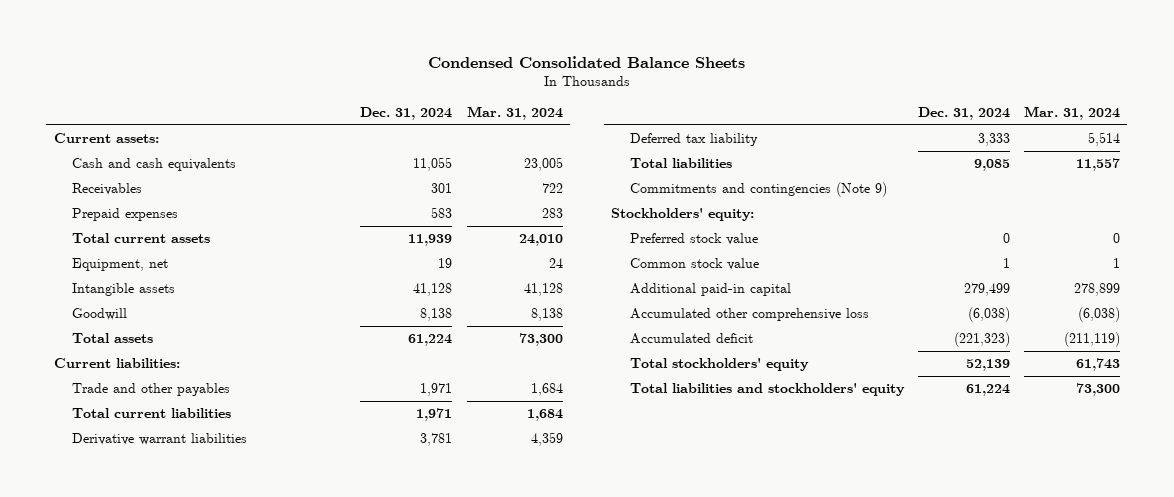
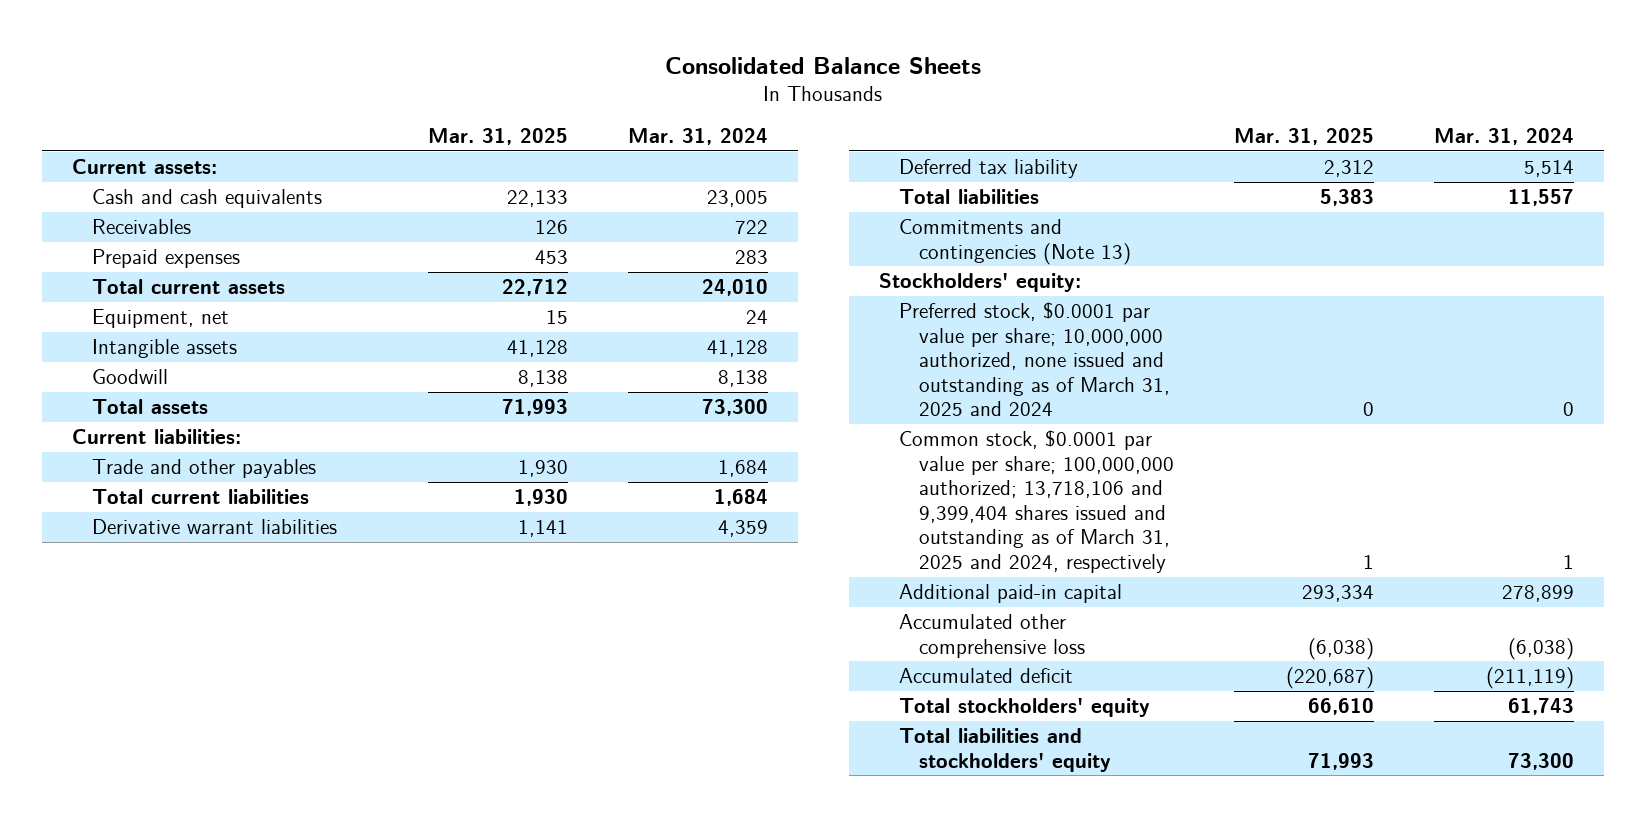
- Condensed Consolidated Balance Sheets
+ Consolidated Balance Sheets
- | Dec. 31, 2024 | Mar. 31, 2024
+ | Mar. 31, 2025 | Mar. 31, 2024
- Commitments and contingencies (Note 9)
+ Commitments and contingencies (Note 13)
- Preferred stock value | 0 | 0
- Common stock value | 1 | 1
+ Preferred stock, $0.0001 par value per share; 10,000,000 authorized, none issued and outstanding as of March 31, 2025 and 2024 | 0 | 0
+ Common stock, $0.0001 par value per share; 100,000,000 authorized; 13,718,106 and 9,399,404 shares issued and outstanding as of March 31, 2025 and 2024, respectively | 1 | 1

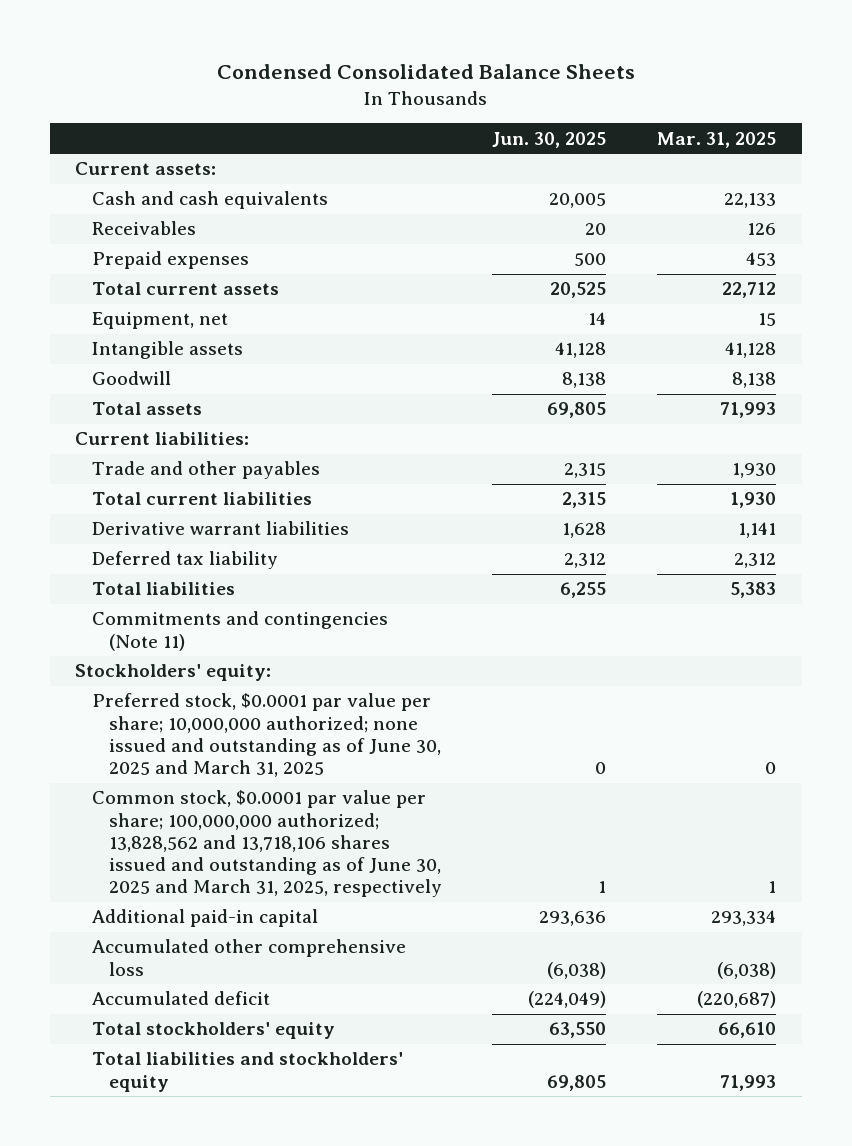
- Consolidated Balance Sheets
+ Condensed Consolidated Balance Sheets
- | Mar. 31, 2025 | Mar. 31, 2024
+ | Jun. 30, 2025 | Mar. 31, 2025
- Commitments and contingencies (Note 13)
+ Commitments and contingencies (Note 11)
- Preferred stock, $0.0001 par value per share; 10,000,000 authorized, none issued and outstanding as of March 31, 2025 and 2024 | 0 | 0
- Common stock, $0.0001 par value per share; 100,000,000 authorized; 13,718,106 and 9,399,404 shares issued and outstanding as of March 31, 2025 and 2024, respectively | 1 | 1
+ Preferred stock, $0.0001 par value per share; 10,000,000 authorized; none issued and outstanding as of June 30, 2025 and March 31, 2025 | 0 | 0
+ Common stock, $0.0001 par value per share; 100,000,000 authorized; 13,828,562 and 13,718,106 shares issued and outstanding as of June 30, 2025 and March 31, 2025, respectively | 1 | 1

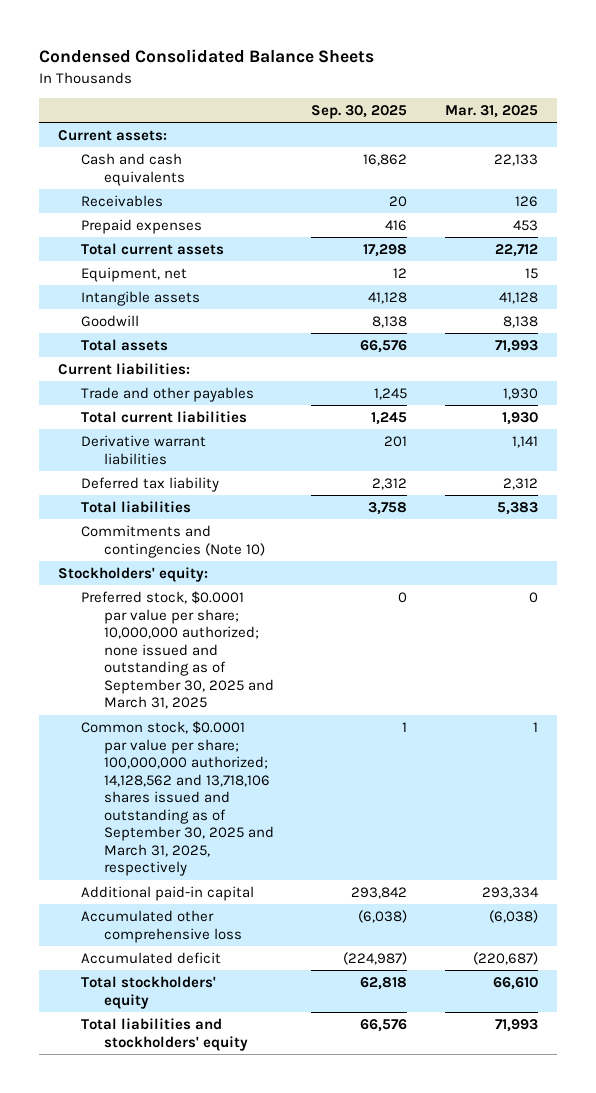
- | Jun. 30, 2025 | Mar. 31, 2025
+ | Sep. 30, 2025 | Mar. 31, 2025
- Commitments and contingencies (Note 11)
+ Commitments and contingencies (Note 10)
- Preferred stock, $0.0001 par value per share; 10,000,000 authorized; none issued and outstanding as of June 30, 2025 and March 31, 2025 | 0 | 0
- Common stock, $0.0001 par value per share; 100,000,000 authorized; 13,828,562 and 13,718,106 shares issued and outstanding as of June 30, 2025 and March 31, 2025, respectively | 1 | 1
+ Preferred stock, $0.0001 par value per share; 10,000,000 authorized; none issued and outstanding as of September 30, 2025 and March 31, 2025 | 0 | 0
+ Common stock, $0.0001 par value per share; 100,000,000 authorized; 14,128,562 and 13,718,106 shares issued and outstanding as of September 30, 2025 and March 31, 2025, respectively | 1 | 1

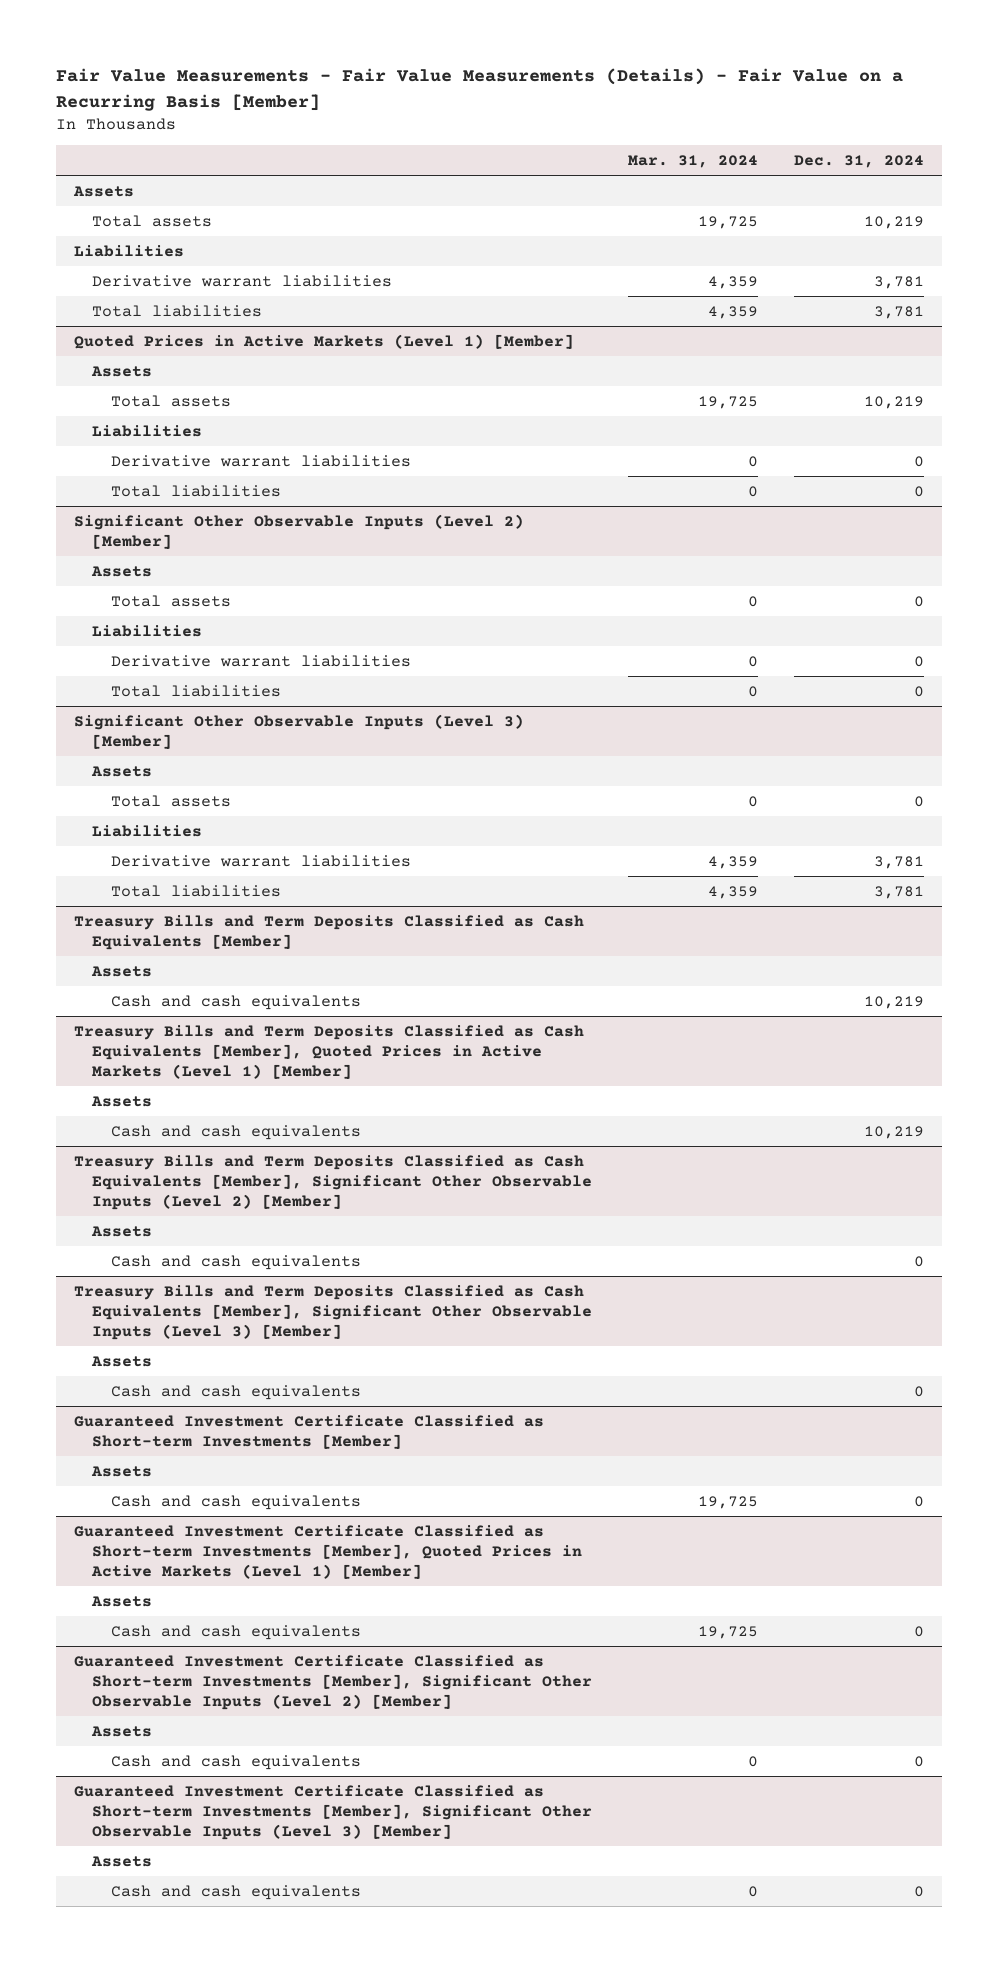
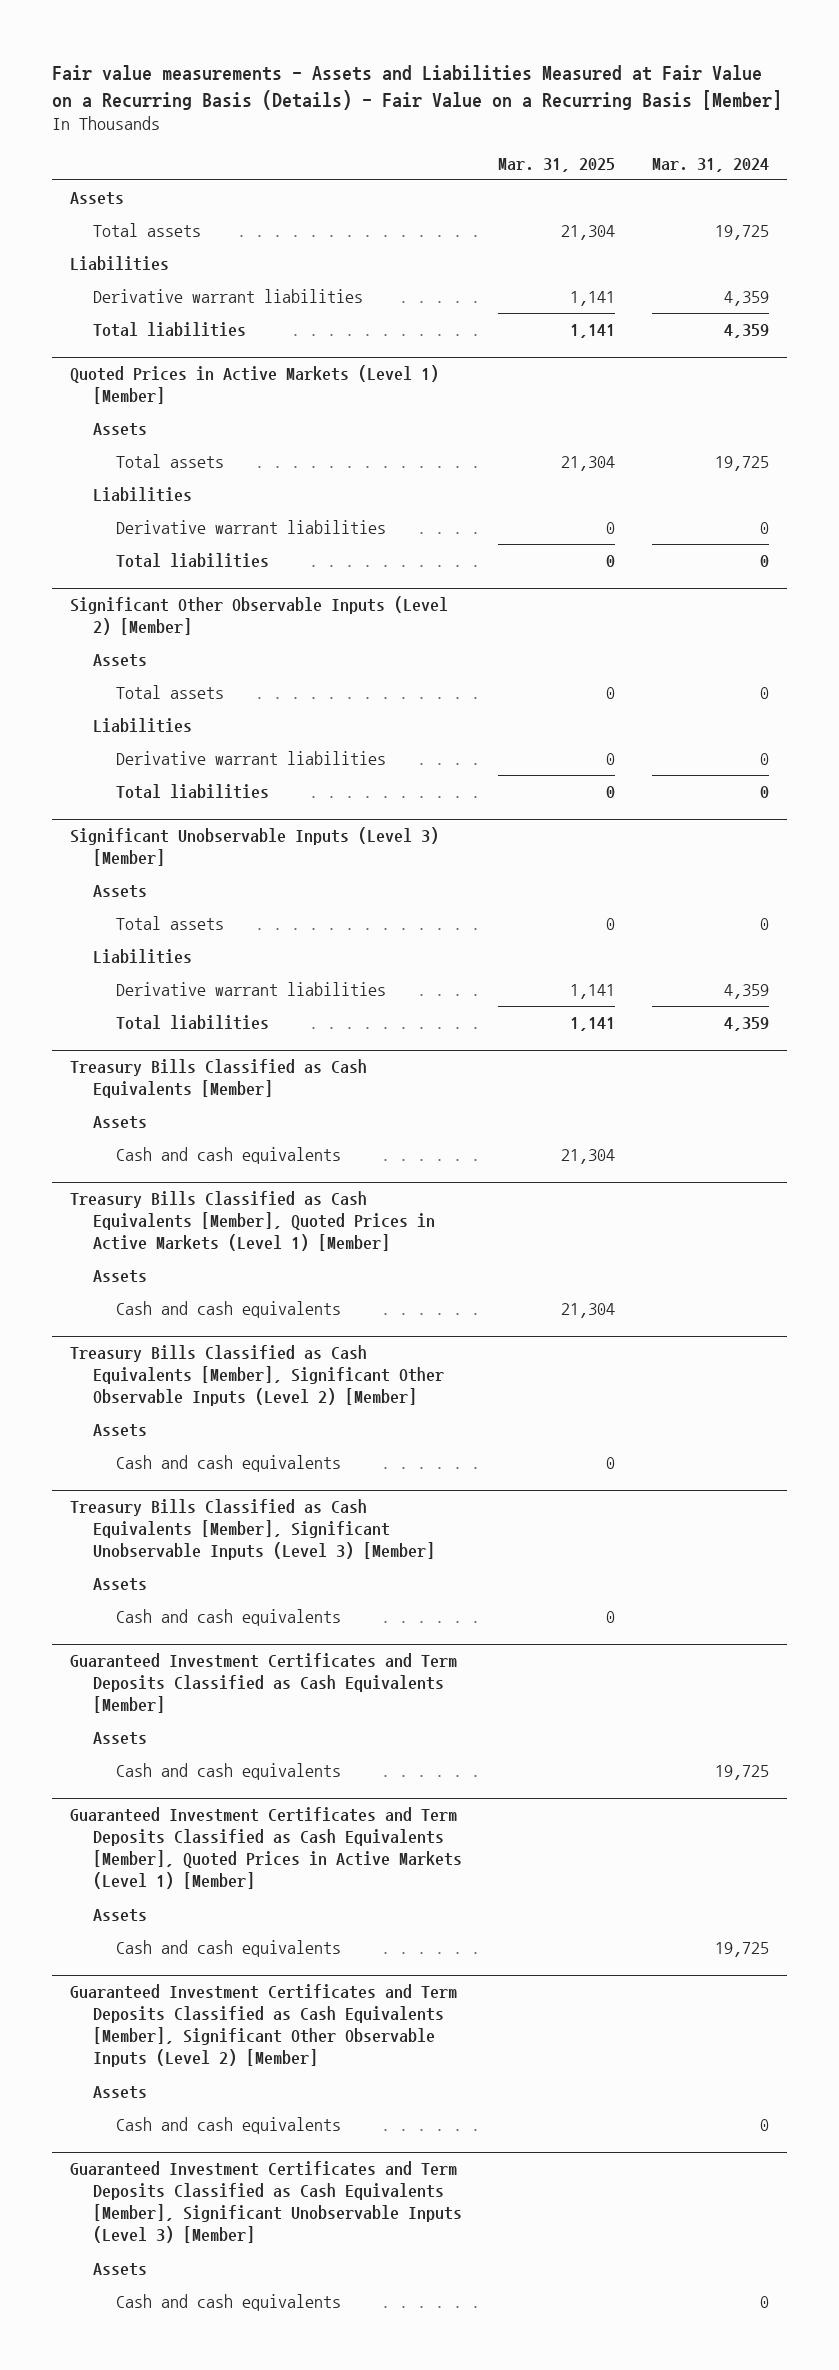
- Fair Value Measurements - Fair Value Measurements (Details) - Fair Value on a Recurring Basis [Member]
+ Fair value measurements - Assets and Liabilities Measured at Fair Value on a Recurring Basis (Details) - Fair Value on a Recurring Basis [Member]
- | Mar. 31, 2024 | Dec. 31, 2024
+ | Mar. 31, 2025 | Mar. 31, 2024
- Significant Other Observable Inputs (Level 3) [Member]
+ Significant Unobservable Inputs (Level 3) [Member]
- Treasury Bills and Term Deposits Classified as Cash Equivalents [Member]
+ Treasury Bills Classified as Cash Equivalents [Member]
- Treasury Bills and Term Deposits Classified as Cash Equivalents [Member], Quoted Prices in Active Markets (Level 1) [Member]
+ Treasury Bills Classified as Cash Equivalents [Member], Quoted Prices in Active Markets (Level 1) [Member]
- Treasury Bills and Term Deposits Classified as Cash Equivalents [Member], Significant Other Observable Inputs (Level 2) [Member]
+ Treasury Bills Classified as Cash Equivalents [Member], Significant Other Observable Inputs (Level 2) [Member]
- Treasury Bills and Term Deposits Classified as Cash Equivalents [Member], Significant Other Observable Inputs (Level 3) [Member]
+ Treasury Bills Classified as Cash Equivalents [Member], Significant Unobservable Inputs (Level 3) [Member]
- Guaranteed Investment Certificate Classified as Short-term Investments [Member]
+ Guaranteed Investment Certificates and Term Deposits Classified as Cash Equivalents [Member]
- Guaranteed Investment Certificate Classified as Short-term Investments [Member], Quoted Prices in Active Markets (Level 1) [Member]
+ Guaranteed Investment Certificates and Term Deposits Classified as Cash Equivalents [Member], Quoted Prices in Active Markets (Level 1) [Member]
- Guaranteed Investment Certificate Classified as Short-term Investments [Member], Significant Other Observable Inputs (Level 2) [Member]
+ Guaranteed Investment Certificates and Term Deposits Classified as Cash Equivalents [Member], Significant Other Observable Inputs (Level 2) [Member]
- Guaranteed Investment Certificate Classified as Short-term Investments [Member], Significant Other Observable Inputs (Level 3) [Member]
+ Guaranteed Investment Certificates and Term Deposits Classified as Cash Equivalents [Member], Significant Unobservable Inputs (Level 3) [Member]

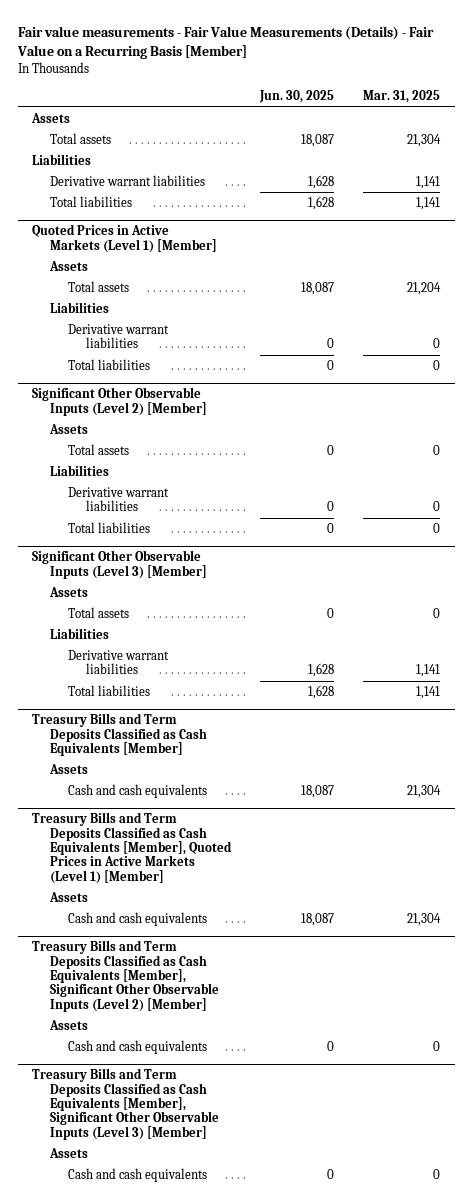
- Fair value measurements - Assets and Liabilities Measured at Fair Value on a Recurring Basis (Details) - Fair Value on a Recurring Basis [Member]
+ Fair value measurements - Fair Value Measurements (Details) - Fair Value on a Recurring Basis [Member]
- | Mar. 31, 2025 | Mar. 31, 2024
+ | Jun. 30, 2025 | Mar. 31, 2025
@ Quoted Prices in Active Markets (Level 1) [Member]
- Total assets | 21,304 | 19,725
+ Total assets | 18,087 | 21,204
- Significant Unobservable Inputs (Level 3) [Member]
+ Significant Other Observable Inputs (Level 3) [Member]
- Treasury Bills Classified as Cash Equivalents [Member]
+ Treasury Bills and Term Deposits Classified as Cash Equivalents [Member]
- Treasury Bills Classified as Cash Equivalents [Member], Quoted Prices in Active Markets (Level 1) [Member]
+ Treasury Bills and Term Deposits Classified as Cash Equivalents [Member], Quoted Prices in Active Markets (Level 1) [Member]
- Treasury Bills Classified as Cash Equivalents [Member], Significant Other Observable Inputs (Level 2) [Member]
+ Treasury Bills and Term Deposits Classified as Cash Equivalents [Member], Significant Other Observable Inputs (Level 2) [Member]
- Treasury Bills Classified as Cash Equivalents [Member], Significant Unobservable Inputs (Level 3) [Member]
+ Treasury Bills and Term Deposits Classified as Cash Equivalents [Member], Significant Other Observable Inputs (Level 3) [Member]
- Guaranteed Investment Certificates and Term Deposits Classified as Cash Equivalents [Member]
- Assets
- Cash and cash equivalents | | 19,725
- Guaranteed Investment Certificates and Term Deposits Classified as Cash Equivalents [Member], Quoted Prices in Active Markets (Level 1) [Member]
- Assets
- Cash and cash equivalents | | 19,725
- Guaranteed Investment Certificates and Term Deposits Classified as Cash Equivalents [Member], Significant Other Observable Inputs (Level 2) [Member]
- Assets
- Cash and cash equivalents | | 0
- Guaranteed Investment Certificates and Term Deposits Classified as Cash Equivalents [Member], Significant Unobservable Inputs (Level 3) [Member]
- Assets
- Cash and cash equivalents | | 0

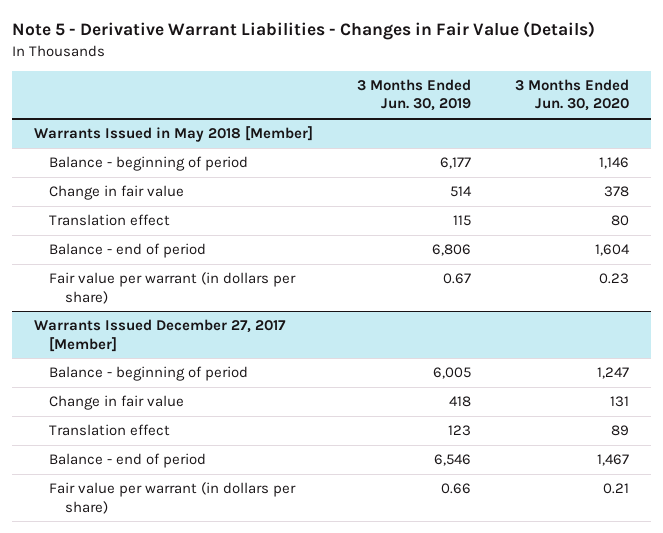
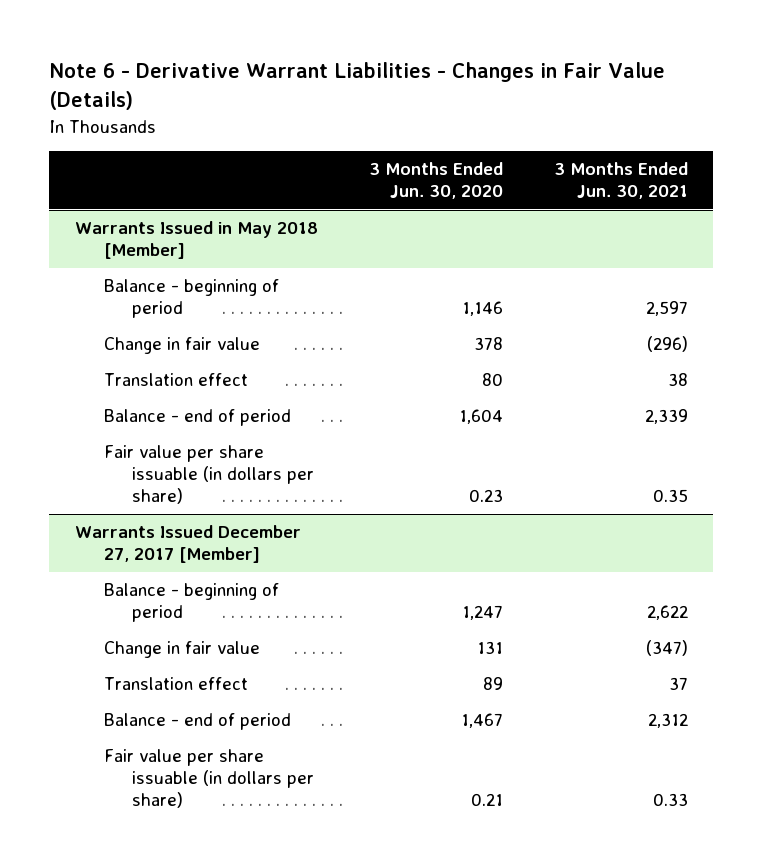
- Note 5 - Derivative Warrant Liabilities - Changes in Fair Value (Details)
+ Note 6 - Derivative Warrant Liabilities - Changes in Fair Value (Details)
- | 3 Months Ended Jun. 30, 2019 | 3 Months Ended Jun. 30, 2020
+ | 3 Months Ended Jun. 30, 2020 | 3 Months Ended Jun. 30, 2021
@ Warrants Issued in May 2018 [Member]
- Fair value per warrant (in dollars per share) | 0.67 | 0.23
+ Fair value per share issuable (in dollars per share) | 0.23 | 0.35
@ Warrants Issued December 27, 2017 [Member]
- Fair value per warrant (in dollars per share) | 0.66 | 0.21
+ Fair value per share issuable (in dollars per share) | 0.21 | 0.33

